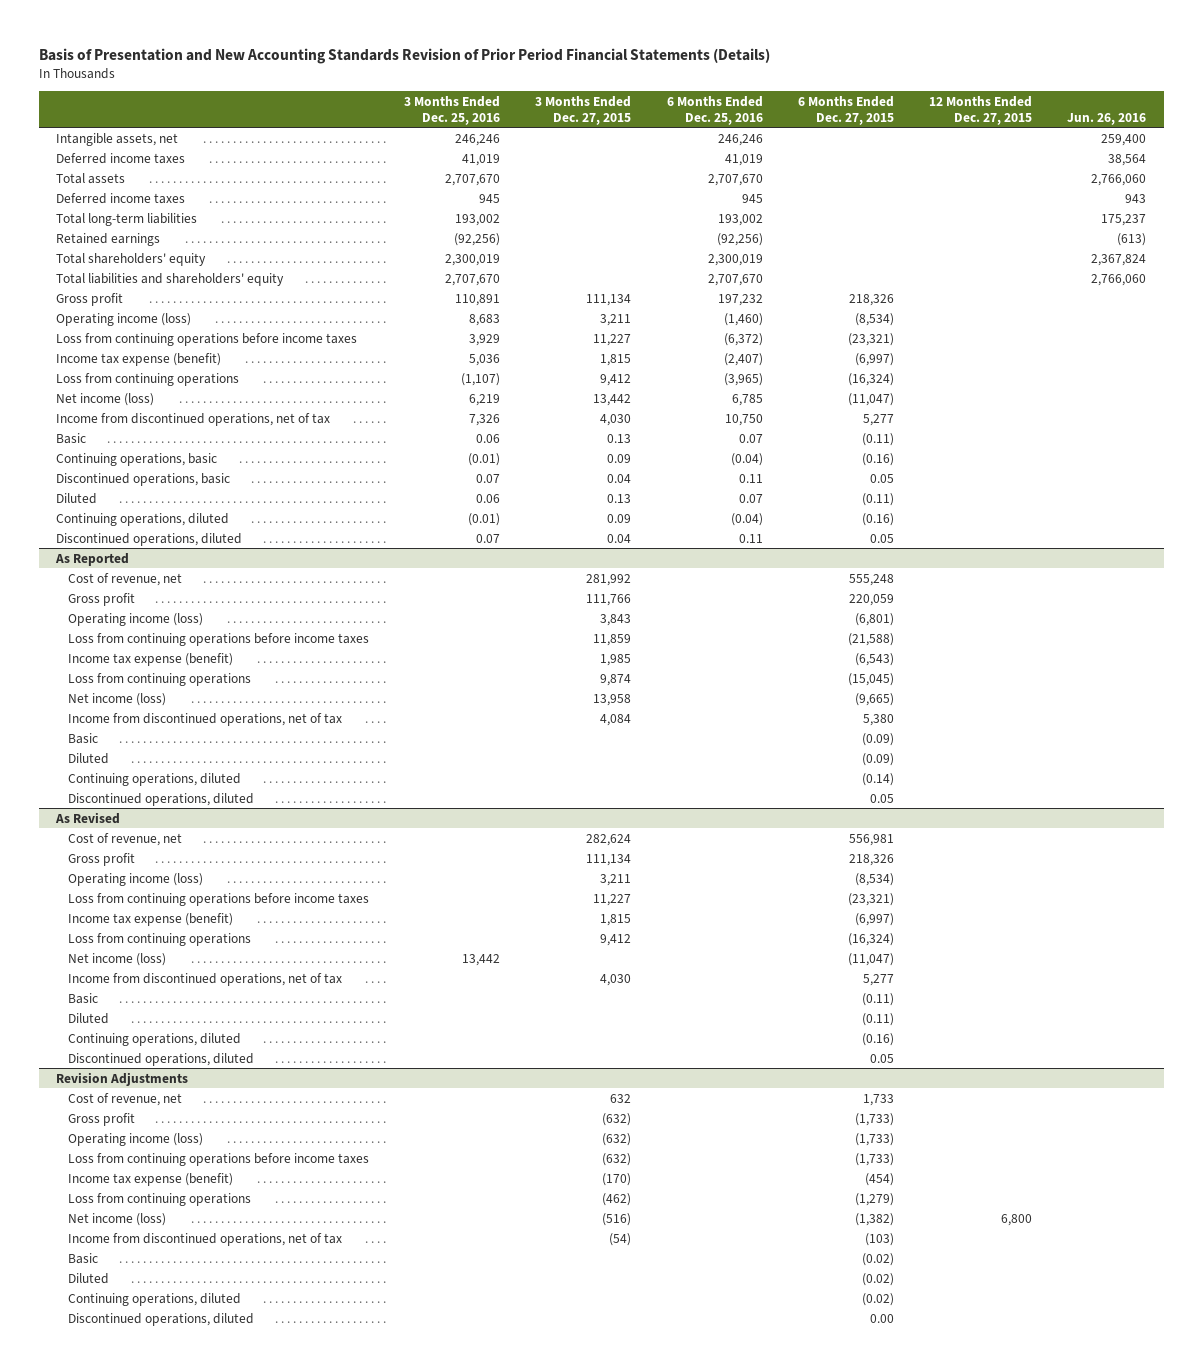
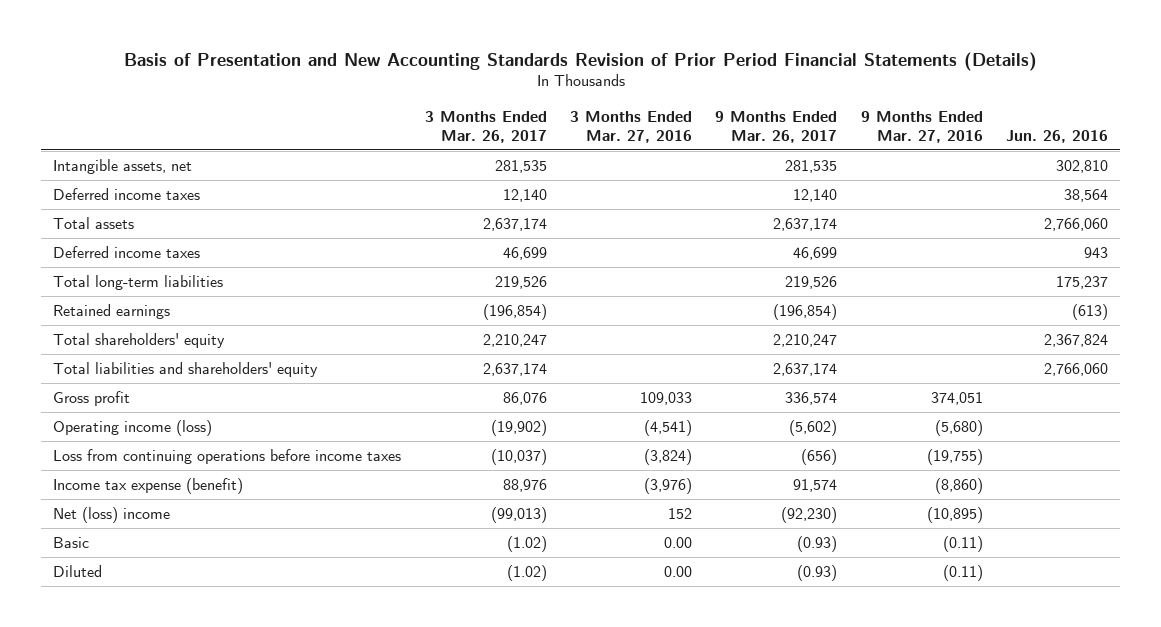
- | 3 Months Ended Dec. 25, 2016 | 3 Months Ended Dec. 27, 2015 | 6 Months Ended Dec. 25, 2016 | 6 Months Ended Dec. 27, 2015 | 12 Months Ended Dec. 27, 2015 | Jun. 26, 2016
+ | 3 Months Ended Mar. 26, 2017 | 3 Months Ended Mar. 27, 2016 | 9 Months Ended Mar. 26, 2017 | 9 Months Ended Mar. 27, 2016 | Jun. 26, 2016
- Intangible assets, net | 246,246 | | 246,246 | | | 259,400
+ Intangible assets, net | 281,535 | | 281,535 | | 302,810
- Loss from continuing operations | (1,107) | 9,412 | (3,965) | (16,324) | |
- Net income (loss) | 6,219 | 13,442 | 6,785 | (11,047) | |
- Income from discontinued operations, net of tax | 7,326 | 4,030 | 10,750 | 5,277 | |
+ Net (loss) income | (99,013) | 152 | (92,230) | (10,895) |
- Continuing operations, basic | (0.01) | 0.09 | (0.04) | (0.16) | |
- Discontinued operations, basic | 0.07 | 0.04 | 0.11 | 0.05 | |
- Continuing operations, diluted | (0.01) | 0.09 | (0.04) | (0.16) | |
- Discontinued operations, diluted | 0.07 | 0.04 | 0.11 | 0.05 | |
- As Reported
- Cost of revenue, net | | 281,992 | | 555,248 | |
- Gross profit | | 111,766 | | 220,059 | |
- Operating income (loss) | | 3,843 | | (6,801) | |
- Loss from continuing operations before income taxes | | 11,859 | | (21,588) | |
- Income tax expense (benefit) | | 1,985 | | (6,543) | |
- Loss from continuing operations | | 9,874 | | (15,045) | |
- Net income (loss) | | 13,958 | | (9,665) | |
- Income from discontinued operations, net of tax | | 4,084 | | 5,380 | |
- Basic | | | | (0.09) | |
- Diluted | | | | (0.09) | |
- Continuing operations, diluted | | | | (0.14) | |
- Discontinued operations, diluted | | | | 0.05 | |
- As Revised
- Cost of revenue, net | | 282,624 | | 556,981 | |
- Gross profit | | 111,134 | | 218,326 | |
- Operating income (loss) | | 3,211 | | (8,534) | |
- Loss from continuing operations before income taxes | | 11,227 | | (23,321) | |
- Income tax expense (benefit) | | 1,815 | | (6,997) | |
- Loss from continuing operations | | 9,412 | | (16,324) | |
- Net income (loss) | 13,442 | | | (11,047) | |
- Income from discontinued operations, net of tax | | 4,030 | | 5,277 | |
- Basic | | | | (0.11) | |
- Diluted | | | | (0.11) | |
- Continuing operations, diluted | | | | (0.16) | |
- Discontinued operations, diluted | | | | 0.05 | |
- Revision Adjustments
- Cost of revenue, net | | 632 | | 1,733 | |
- Gross profit | | (632) | | (1,733) | |
- Operating income (loss) | | (632) | | (1,733) | |
- Loss from continuing operations before income taxes | | (632) | | (1,733) | |
- Income tax expense (benefit) | | (170) | | (454) | |
- Loss from continuing operations | | (462) | | (1,279) | |
- Net income (loss) | | (516) | | (1,382) | 6,800 |
- Income from discontinued operations, net of tax | | (54) | | (103) | |
- Basic | | | | (0.02) | |
- Diluted | | | | (0.02) | |
- Continuing operations, diluted | | | | (0.02) | |
- Discontinued operations, diluted | | | | 0.00 | |

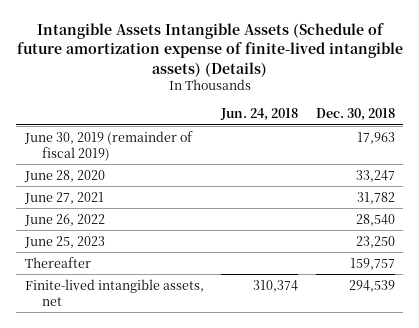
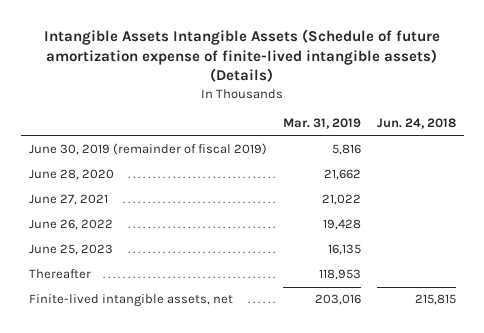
- | Jun. 24, 2018 | Dec. 30, 2018
+ | Mar. 31, 2019 | Jun. 24, 2018
- Finite-lived intangible assets, net | 310,374 | 294,539
+ Finite-lived intangible assets, net | 203,016 | 215,815

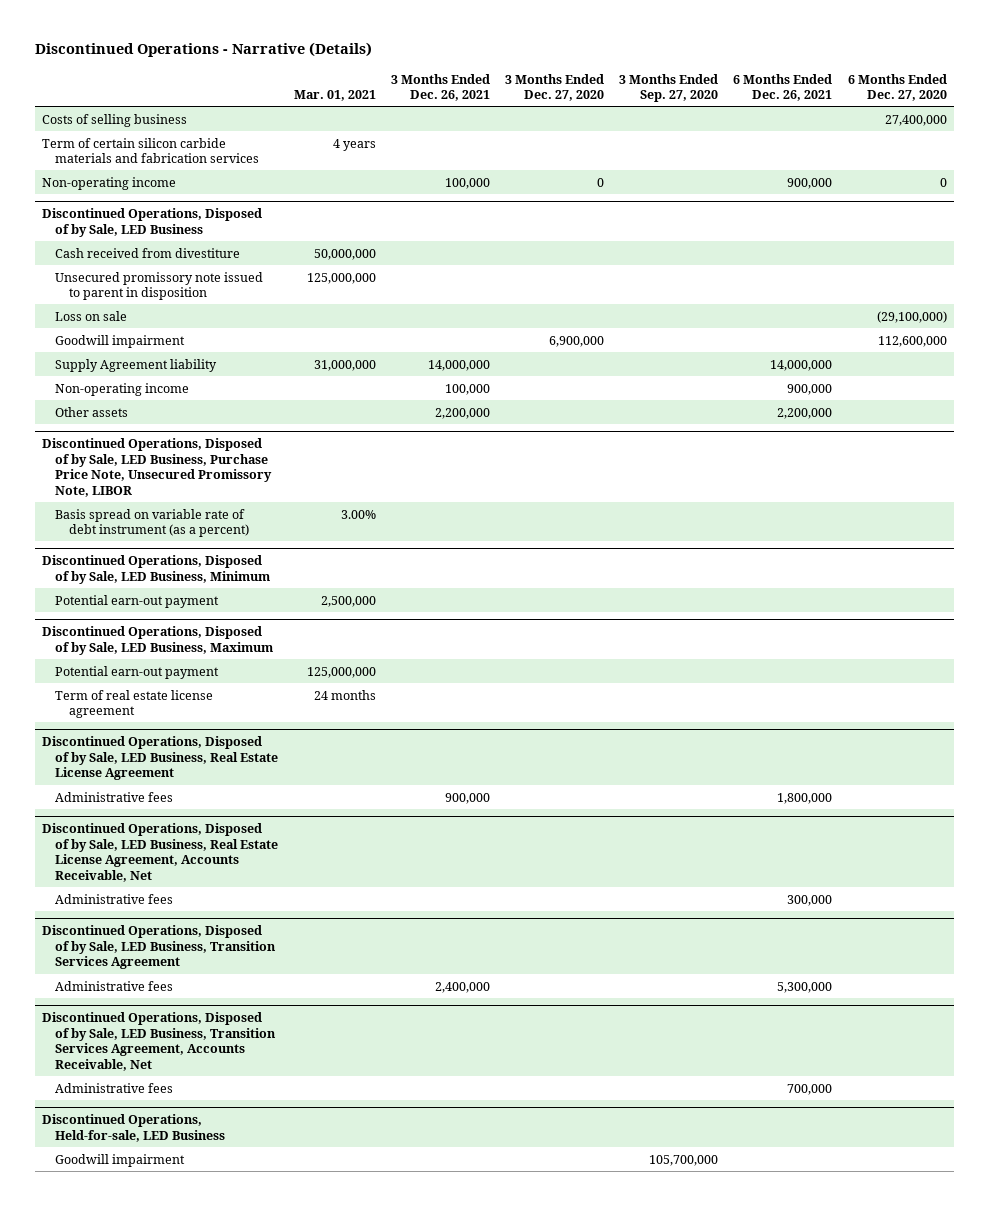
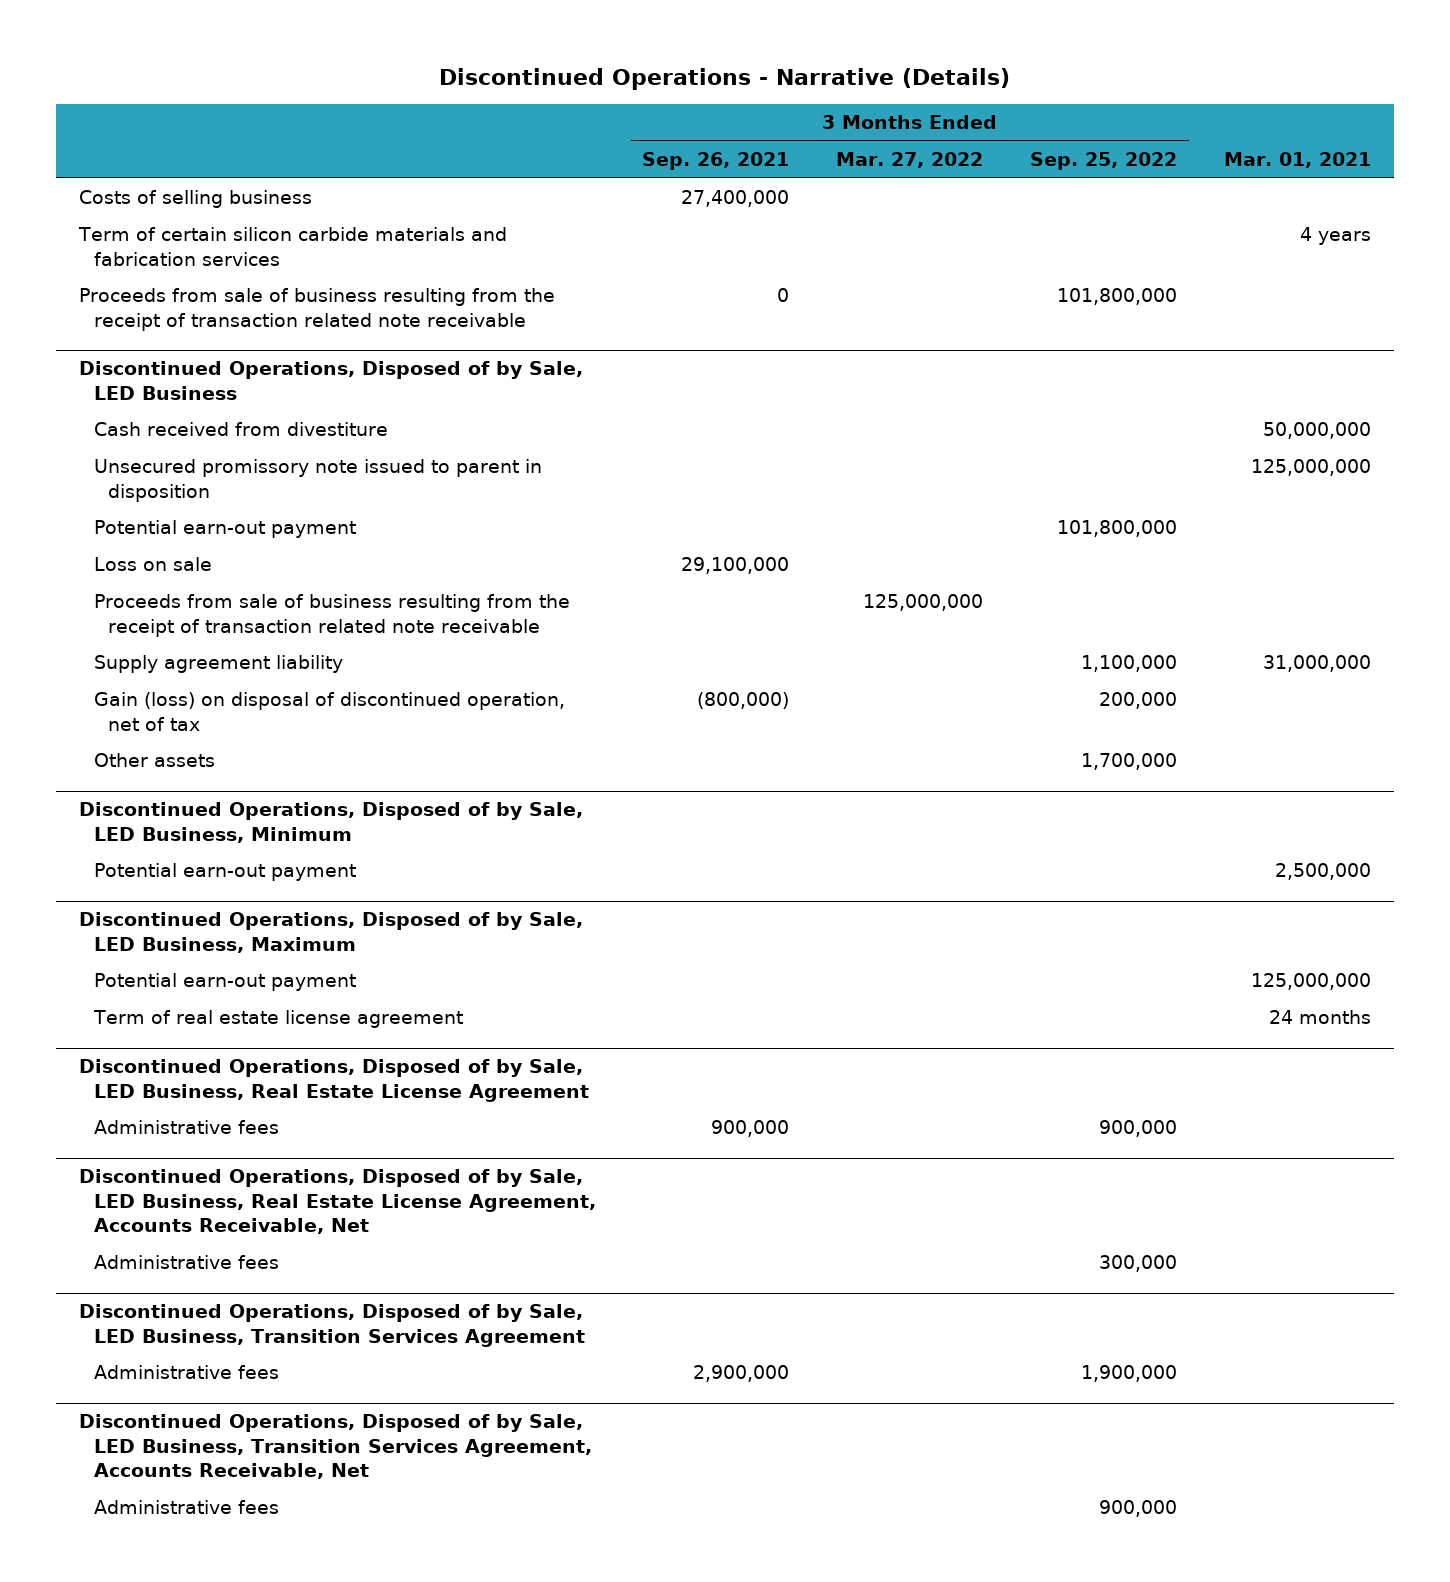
- | Mar. 01, 2021 | 3 Months Ended Dec. 26, 2021 | 3 Months Ended Dec. 27, 2020 | 3 Months Ended Sep. 27, 2020 | 6 Months Ended Dec. 26, 2021 | 6 Months Ended Dec. 27, 2020
+ | 3 Months Ended Sep. 26, 2021 | 3 Months Ended Mar. 27, 2022 | 3 Months Ended Sep. 25, 2022 | Mar. 01, 2021
- Non-operating income | | 100,000 | 0 | | 900,000 | 0
+ Proceeds from sale of business resulting from the receipt of transaction related note receivable | 0 | | 101,800,000 |
@ Discontinued Operations, Disposed of by Sale, LED Business
+ Potential earn-out payment | | | 101,800,000 |
- Goodwill impairment | | | 6,900,000 | | | 112,600,000
- Supply Agreement liability | 31,000,000 | 14,000,000 | | | 14,000,000 |
- Non-operating income | | 100,000 | | | 900,000 |
+ Proceeds from sale of business resulting from the receipt of transaction related note receivable | | 125,000,000 | |
+ Supply agreement liability | | | 1,100,000 | 31,000,000
+ Gain (loss) on disposal of discontinued operation, net of tax | (800,000) | | 200,000 |
- Discontinued Operations, Disposed of by Sale, LED Business, Purchase Price Note, Unsecured Promissory Note, LIBOR
- Basis spread on variable rate of debt instrument (as a percent) | 3.00% | | | | |
- Discontinued Operations, Held-for-sale, LED Business
- Goodwill impairment | | | | 105,700,000 | |

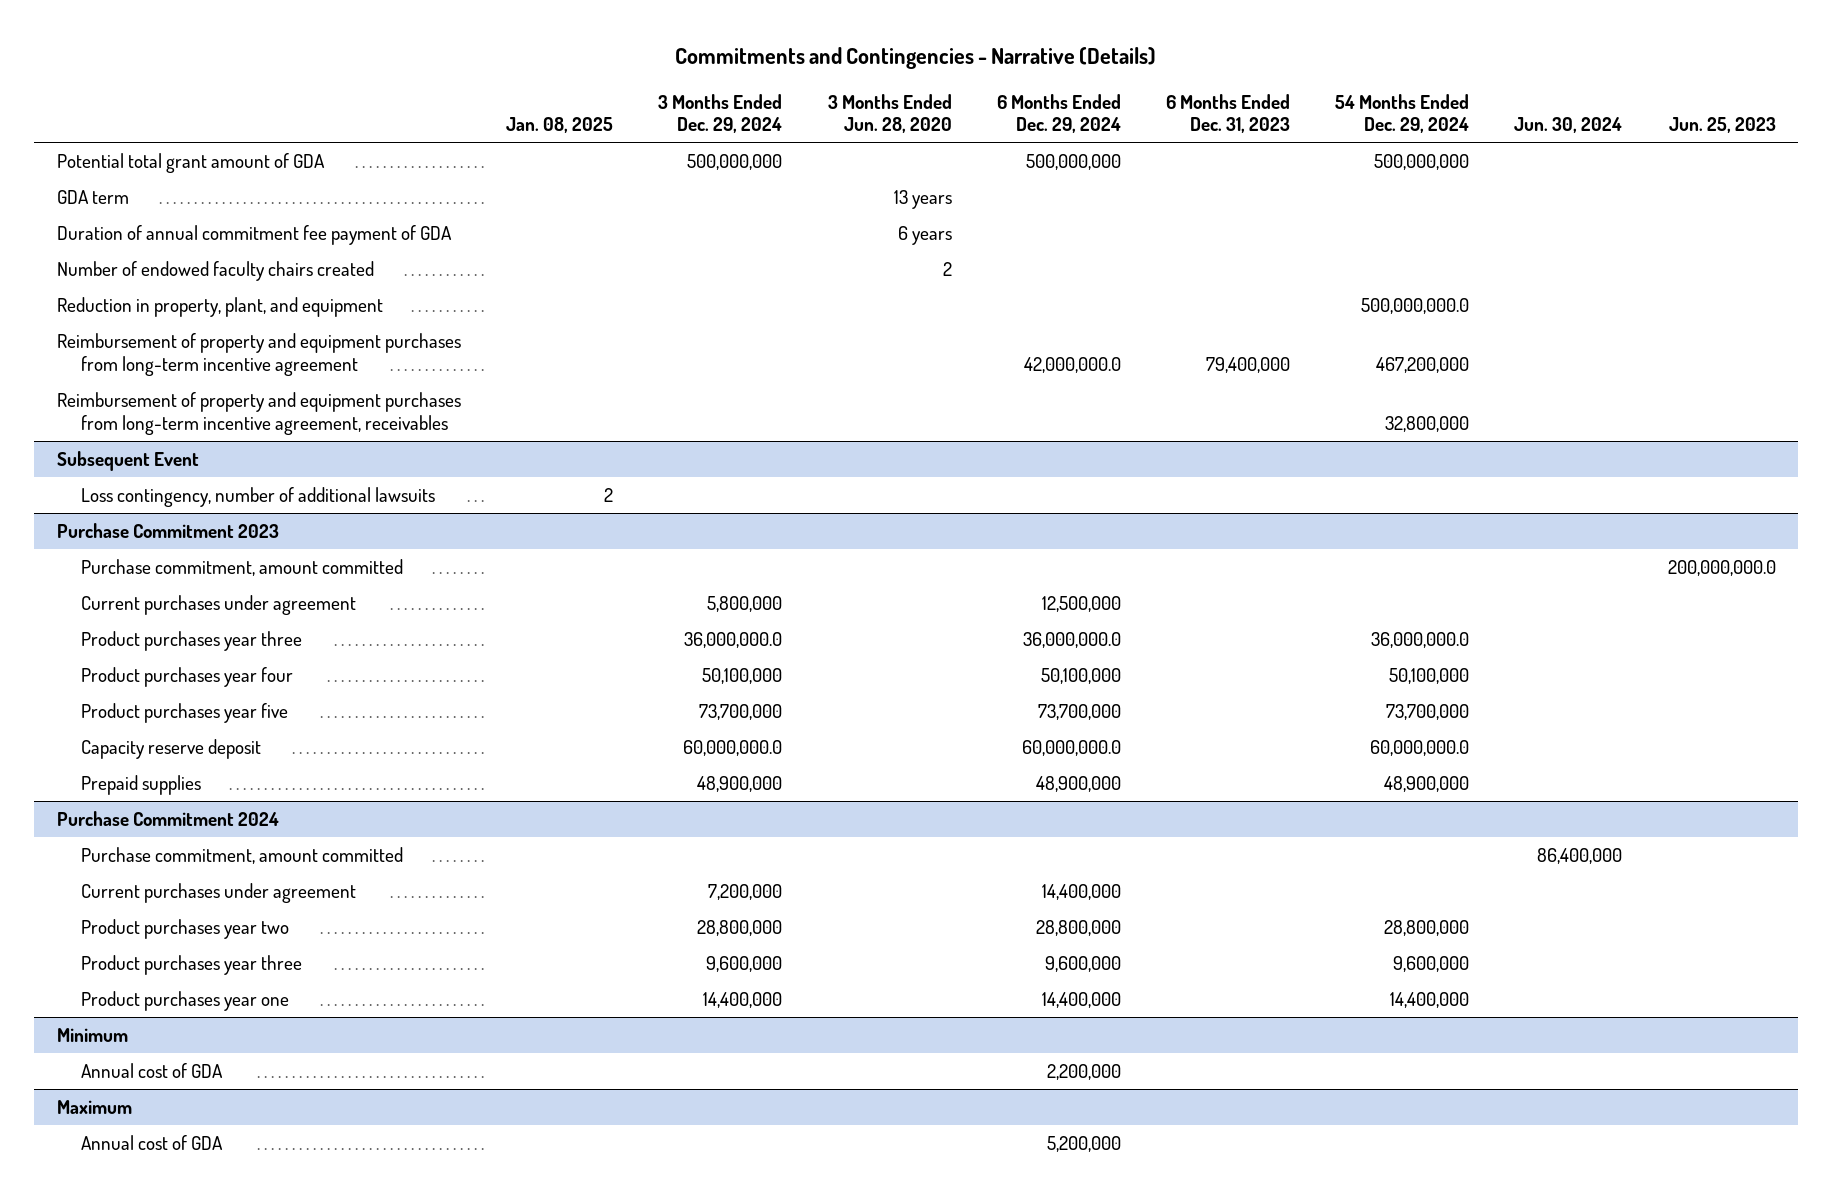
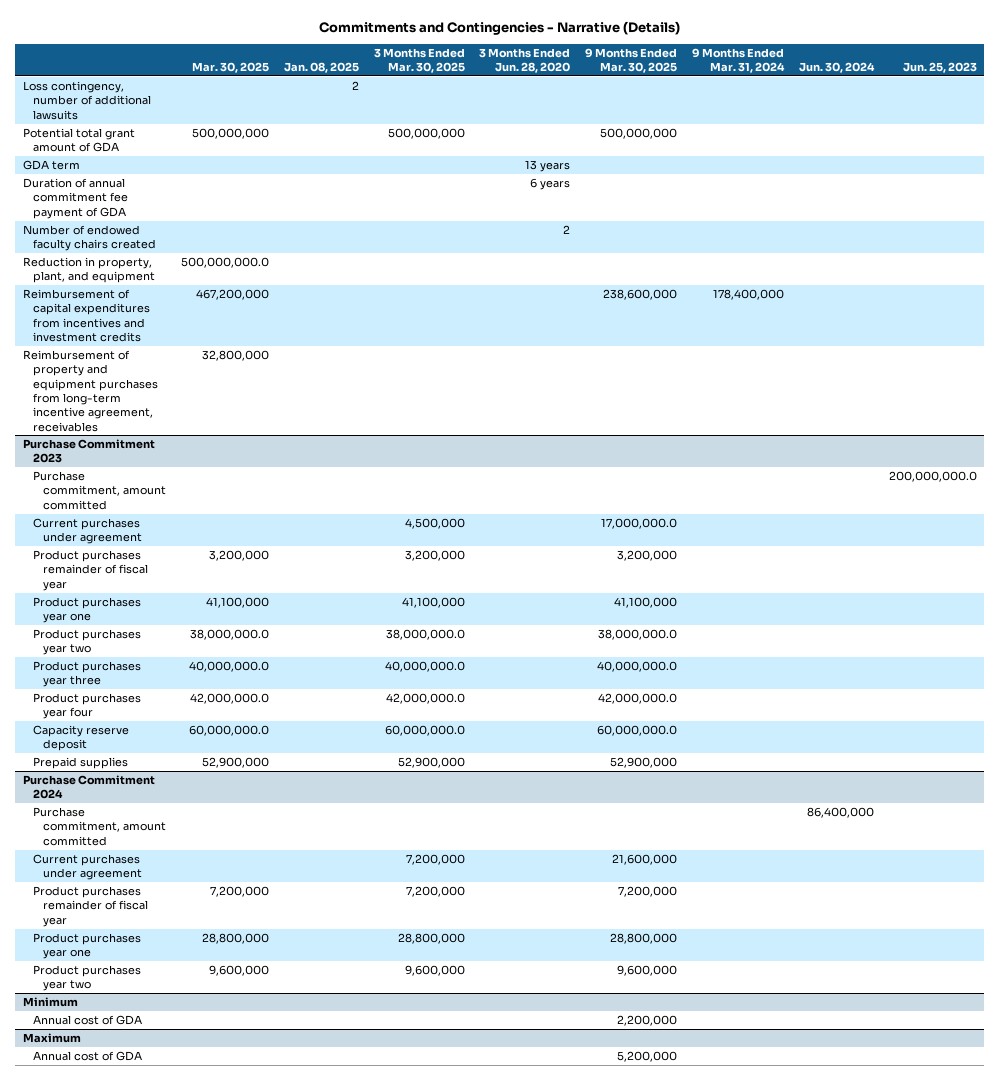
- | Jan. 08, 2025 | 3 Months Ended Dec. 29, 2024 | 3 Months Ended Jun. 28, 2020 | 6 Months Ended Dec. 29, 2024 | 6 Months Ended Dec. 31, 2023 | 54 Months Ended Dec. 29, 2024 | Jun. 30, 2024 | Jun. 25, 2023
+ | Mar. 30, 2025 | Jan. 08, 2025 | 3 Months Ended Mar. 30, 2025 | 3 Months Ended Jun. 28, 2020 | 9 Months Ended Mar. 30, 2025 | 9 Months Ended Mar. 31, 2024 | Jun. 30, 2024 | Jun. 25, 2023
+ Loss contingency, number of additional lawsuits | | 2 | | | | | |
- Reimbursement of property and equipment purchases from long-term incentive agreement | | | | 42,000,000.0 | 79,400,000 | 467,200,000 | |
+ Reimbursement of capital expenditures from incentives and investment credits | 467,200,000 | | | | 238,600,000 | 178,400,000 | |
- Subsequent Event
- Loss contingency, number of additional lawsuits | 2 | | | | | | |
@ Purchase Commitment 2023
+ Product purchases remainder of fiscal year | 3,200,000 | | 3,200,000 | | 3,200,000 | | |
+ Product purchases year one | 41,100,000 | | 41,100,000 | | 41,100,000 | | |
+ Product purchases year two | 38,000,000.0 | | 38,000,000.0 | | 38,000,000.0 | | |
- Product purchases year five | | 73,700,000 | | 73,700,000 | | 73,700,000 | |
@ Purchase Commitment 2024
- Product purchases year three | | 9,600,000 | | 9,600,000 | | 9,600,000 | |
+ Product purchases remainder of fiscal year | 7,200,000 | | 7,200,000 | | 7,200,000 | | |
moved down: Product purchases year two | 9,600,000 | | 9,600,000 | | 9,600,000 | | |

